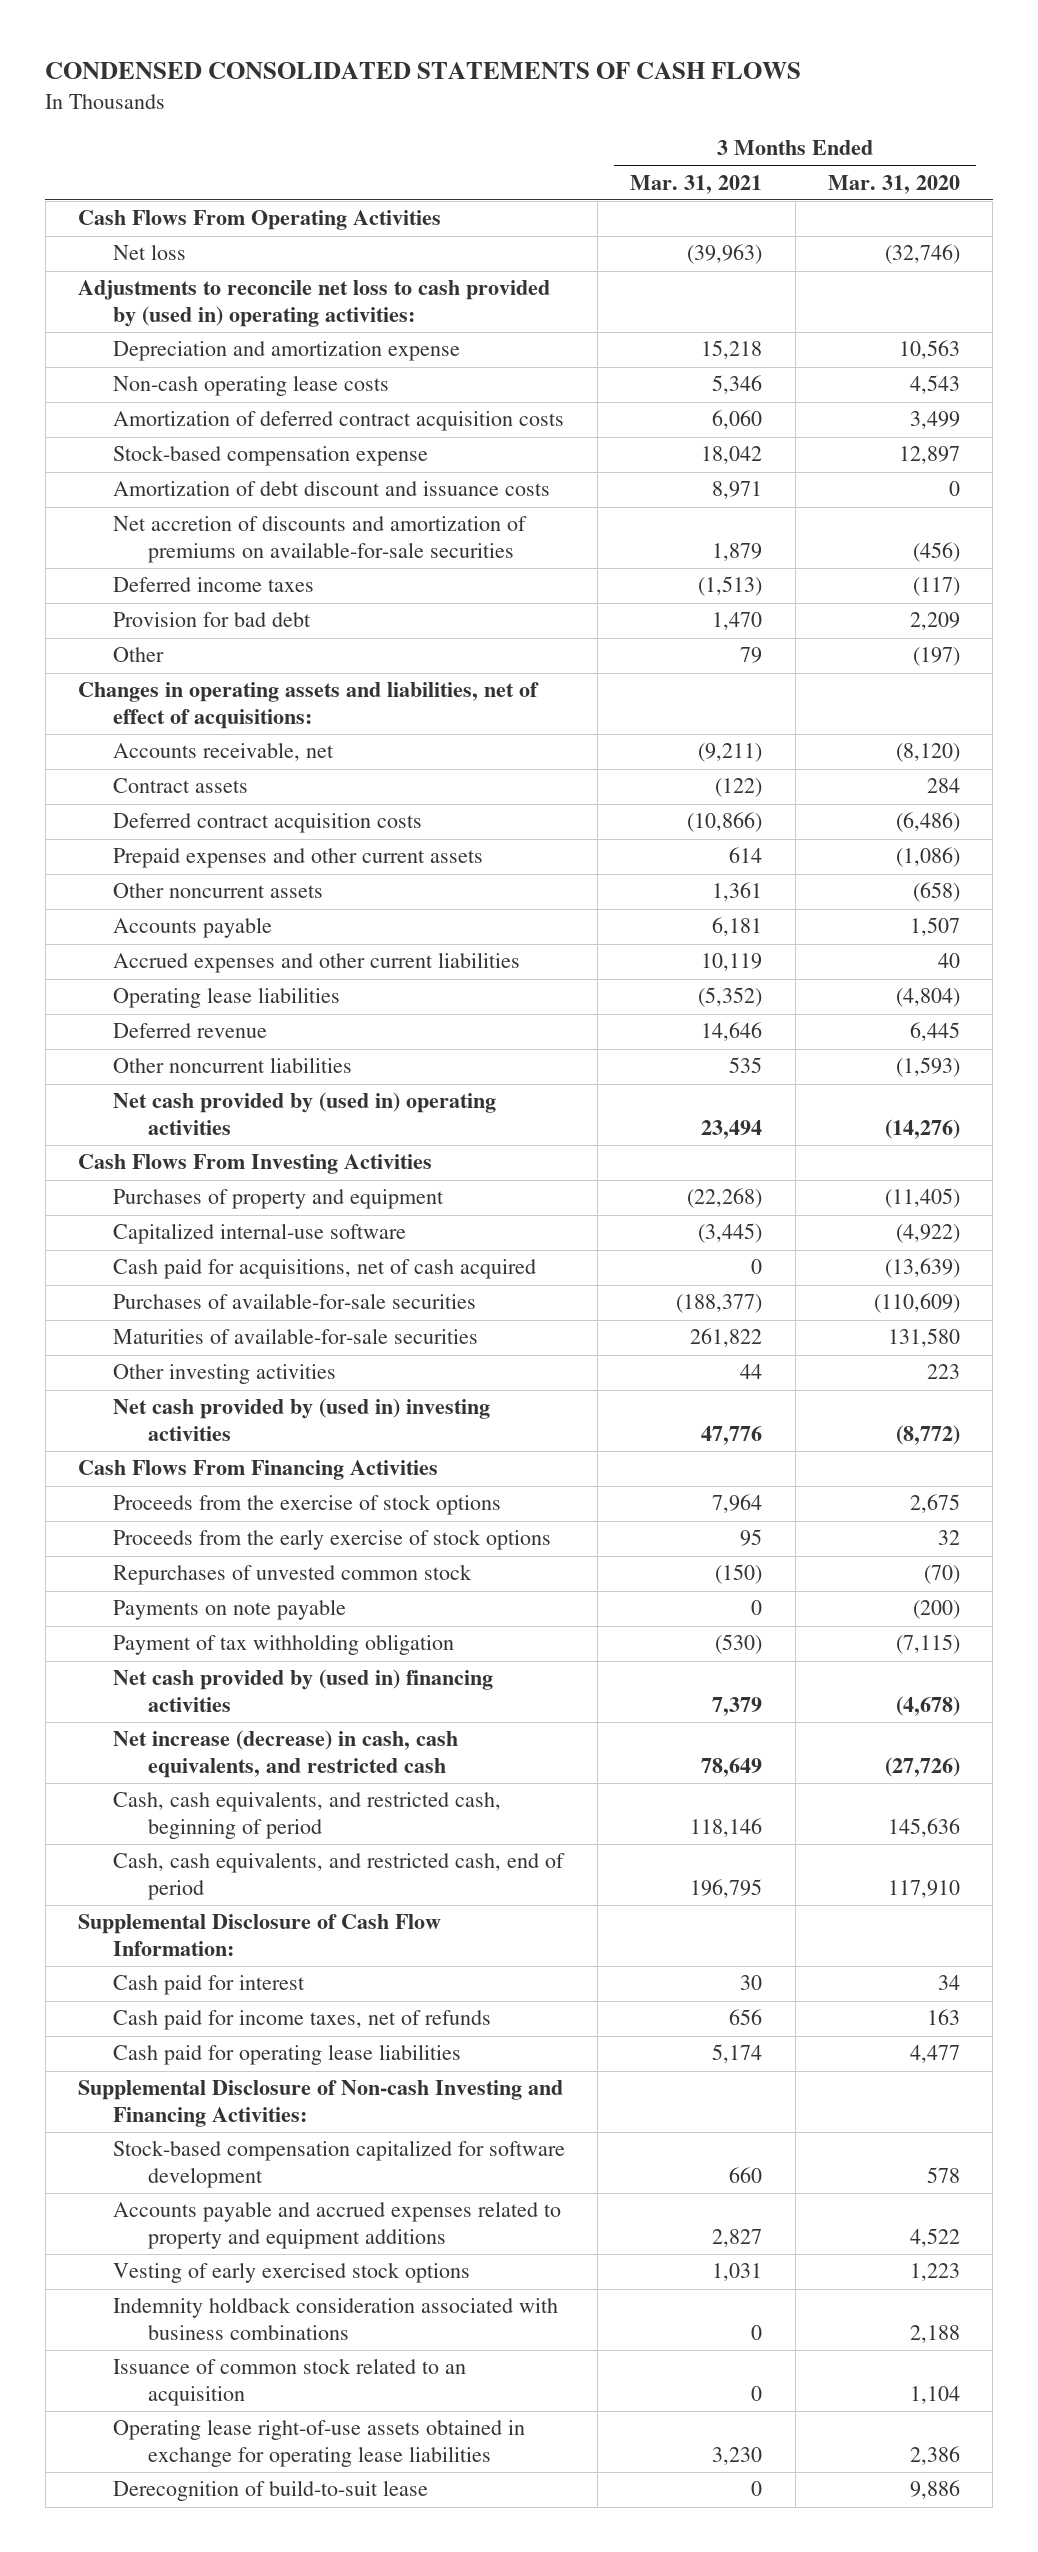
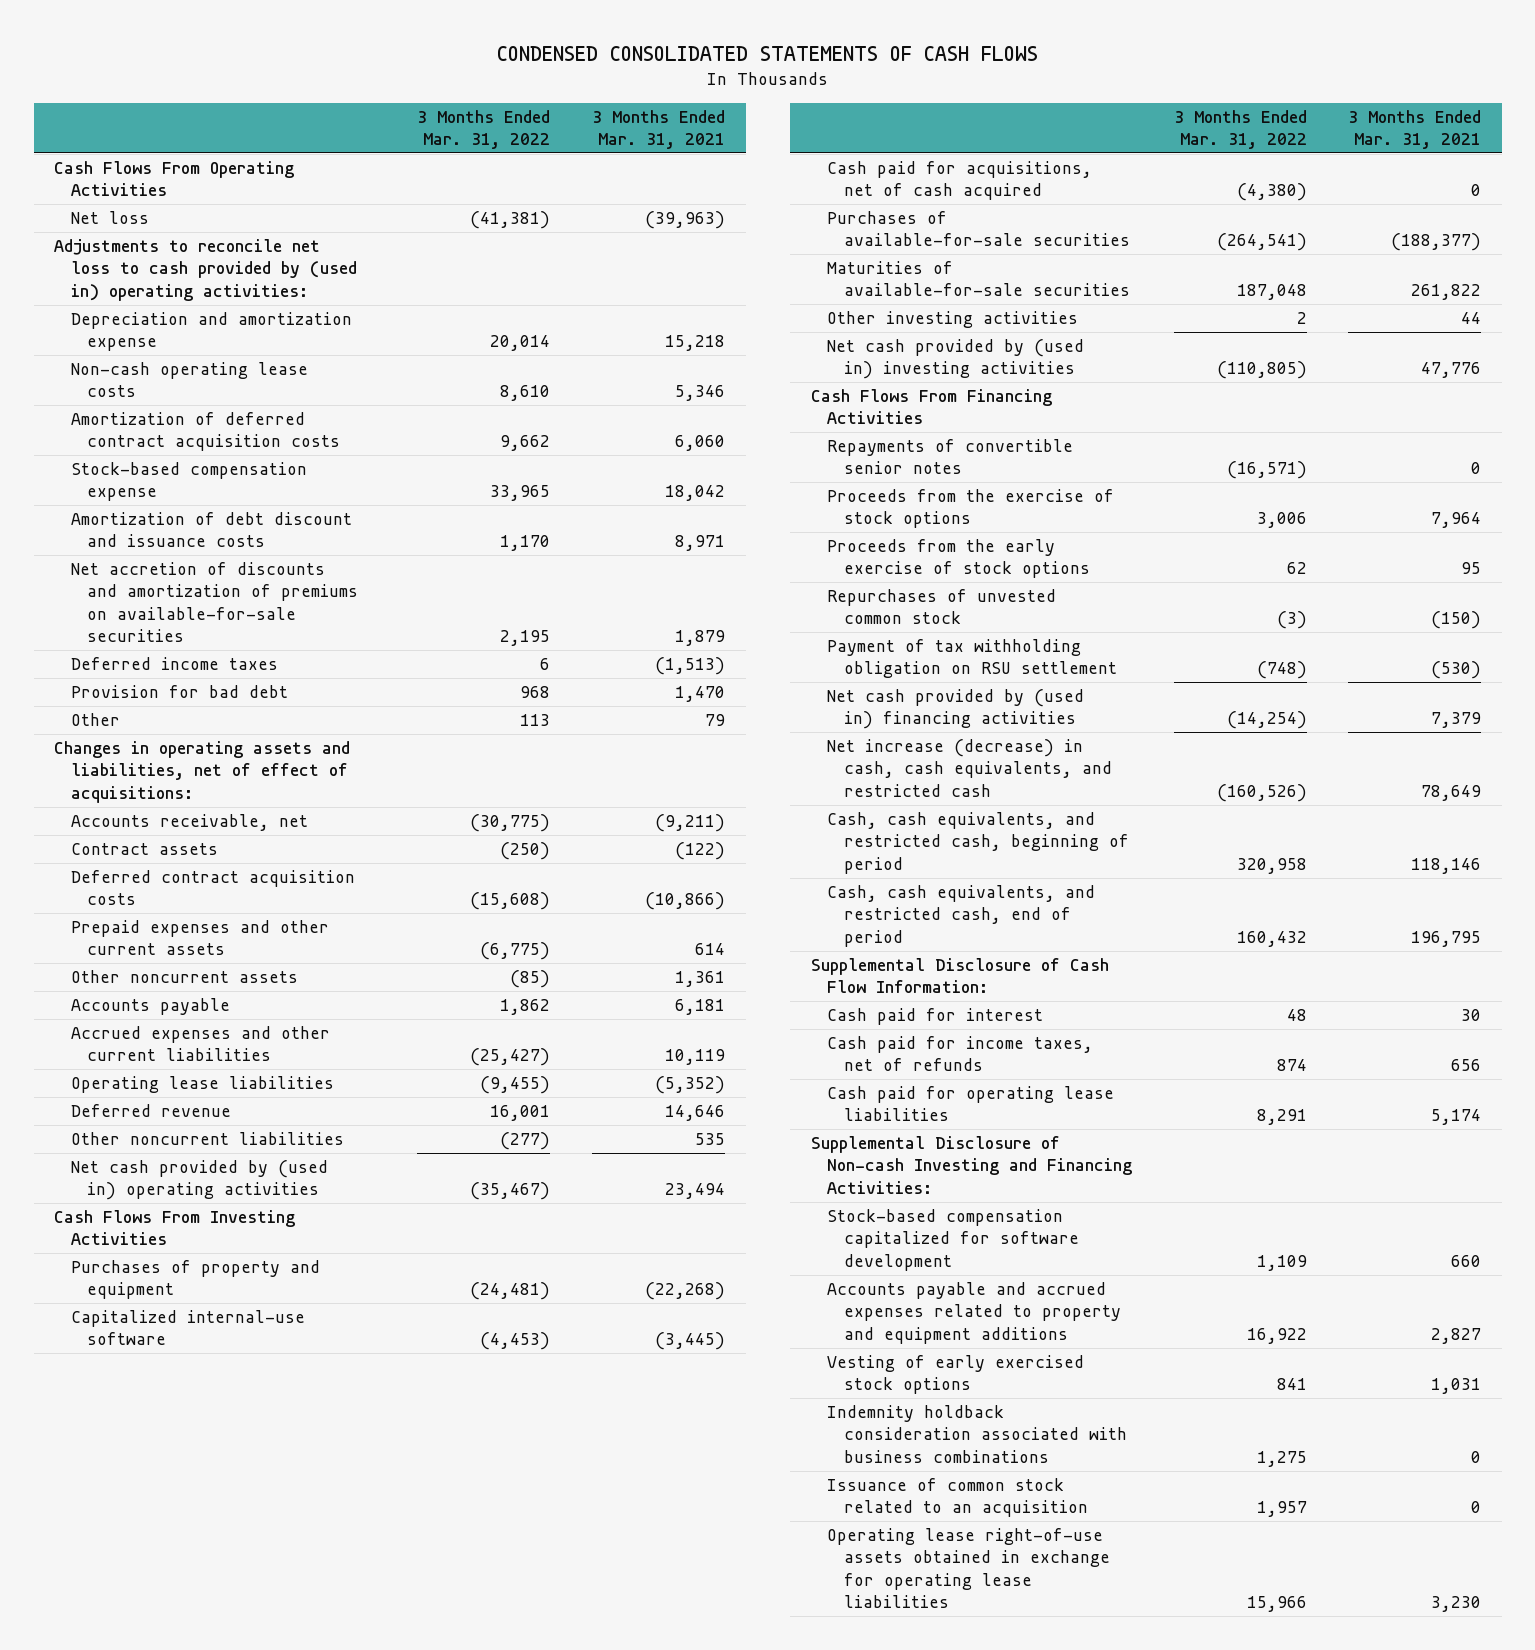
- | 3 Months Ended Mar. 31, 2021 | 3 Months Ended Mar. 31, 2020
+ | 3 Months Ended Mar. 31, 2022 | 3 Months Ended Mar. 31, 2021
+ Repayments of convertible senior notes | (16,571) | 0
- Payments on note payable | 0 | (200)
- Payment of tax withholding obligation | (530) | (7,115)
+ Payment of tax withholding obligation on RSU settlement | (748) | (530)
- Derecognition of build-to-suit lease | 0 | 9,886

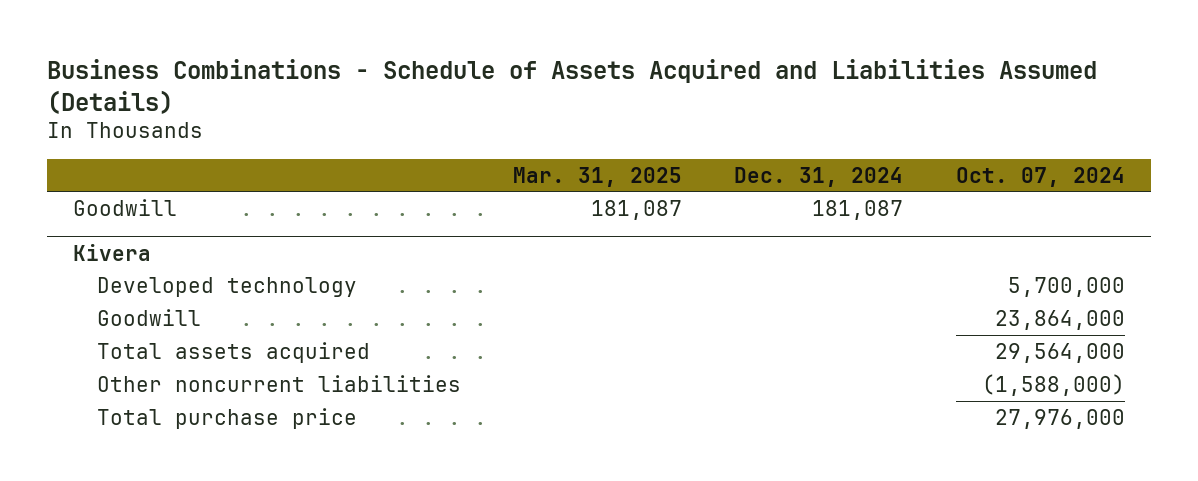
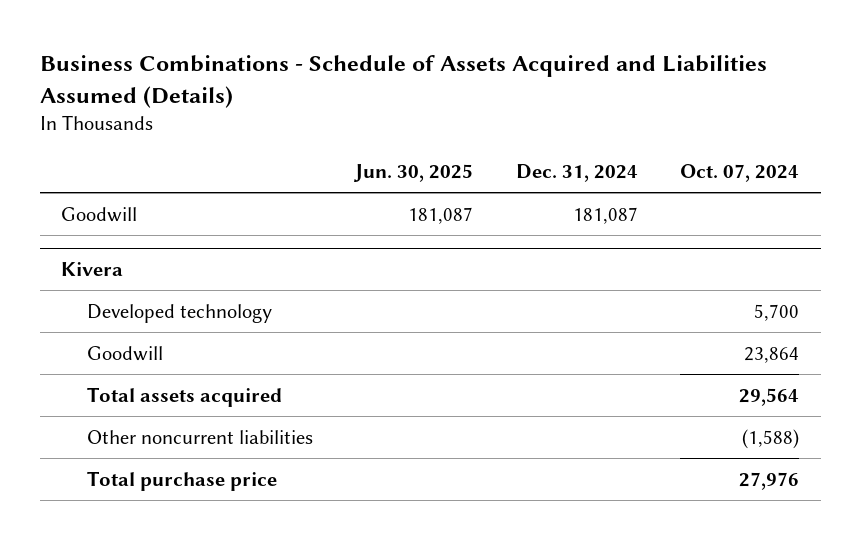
- | Mar. 31, 2025 | Dec. 31, 2024 | Oct. 07, 2024
+ | Jun. 30, 2025 | Dec. 31, 2024 | Oct. 07, 2024
@ Kivera
- Developed technology | | | 5,700,000
- Goodwill | | | 23,864,000
- Total assets acquired | | | 29,564,000
- Other noncurrent liabilities | | | (1,588,000)
- Total purchase price | | | 27,976,000
+ Developed technology | | | 5,700
+ Goodwill | | | 23,864
+ Total assets acquired | | | 29,564
+ Other noncurrent liabilities | | | (1,588)
+ Total purchase price | | | 27,976

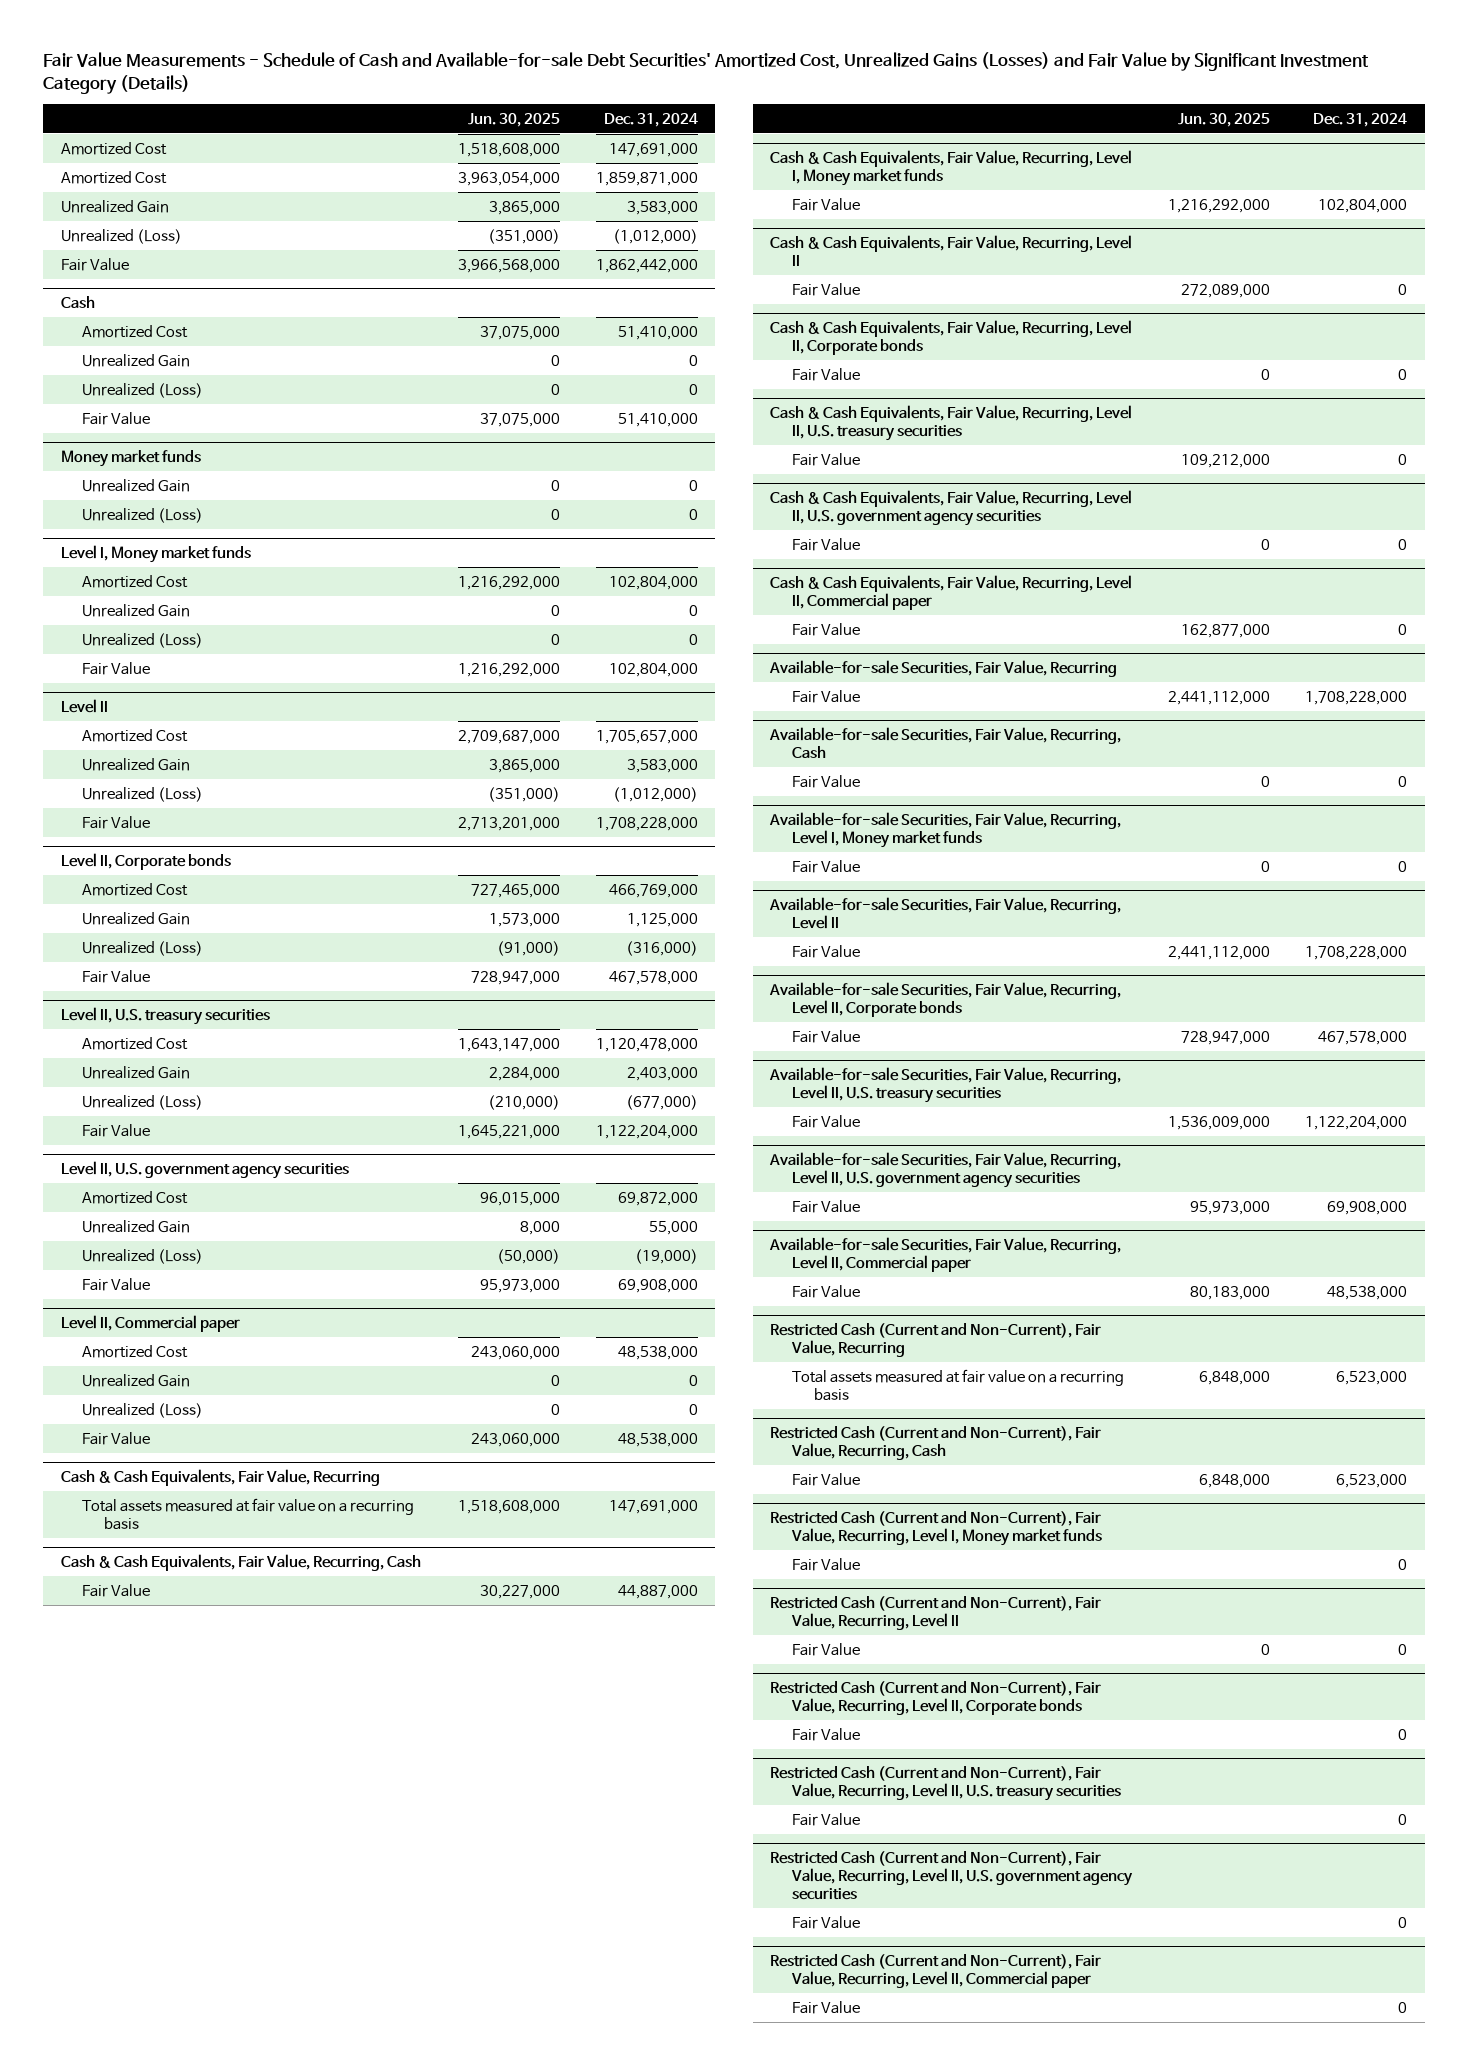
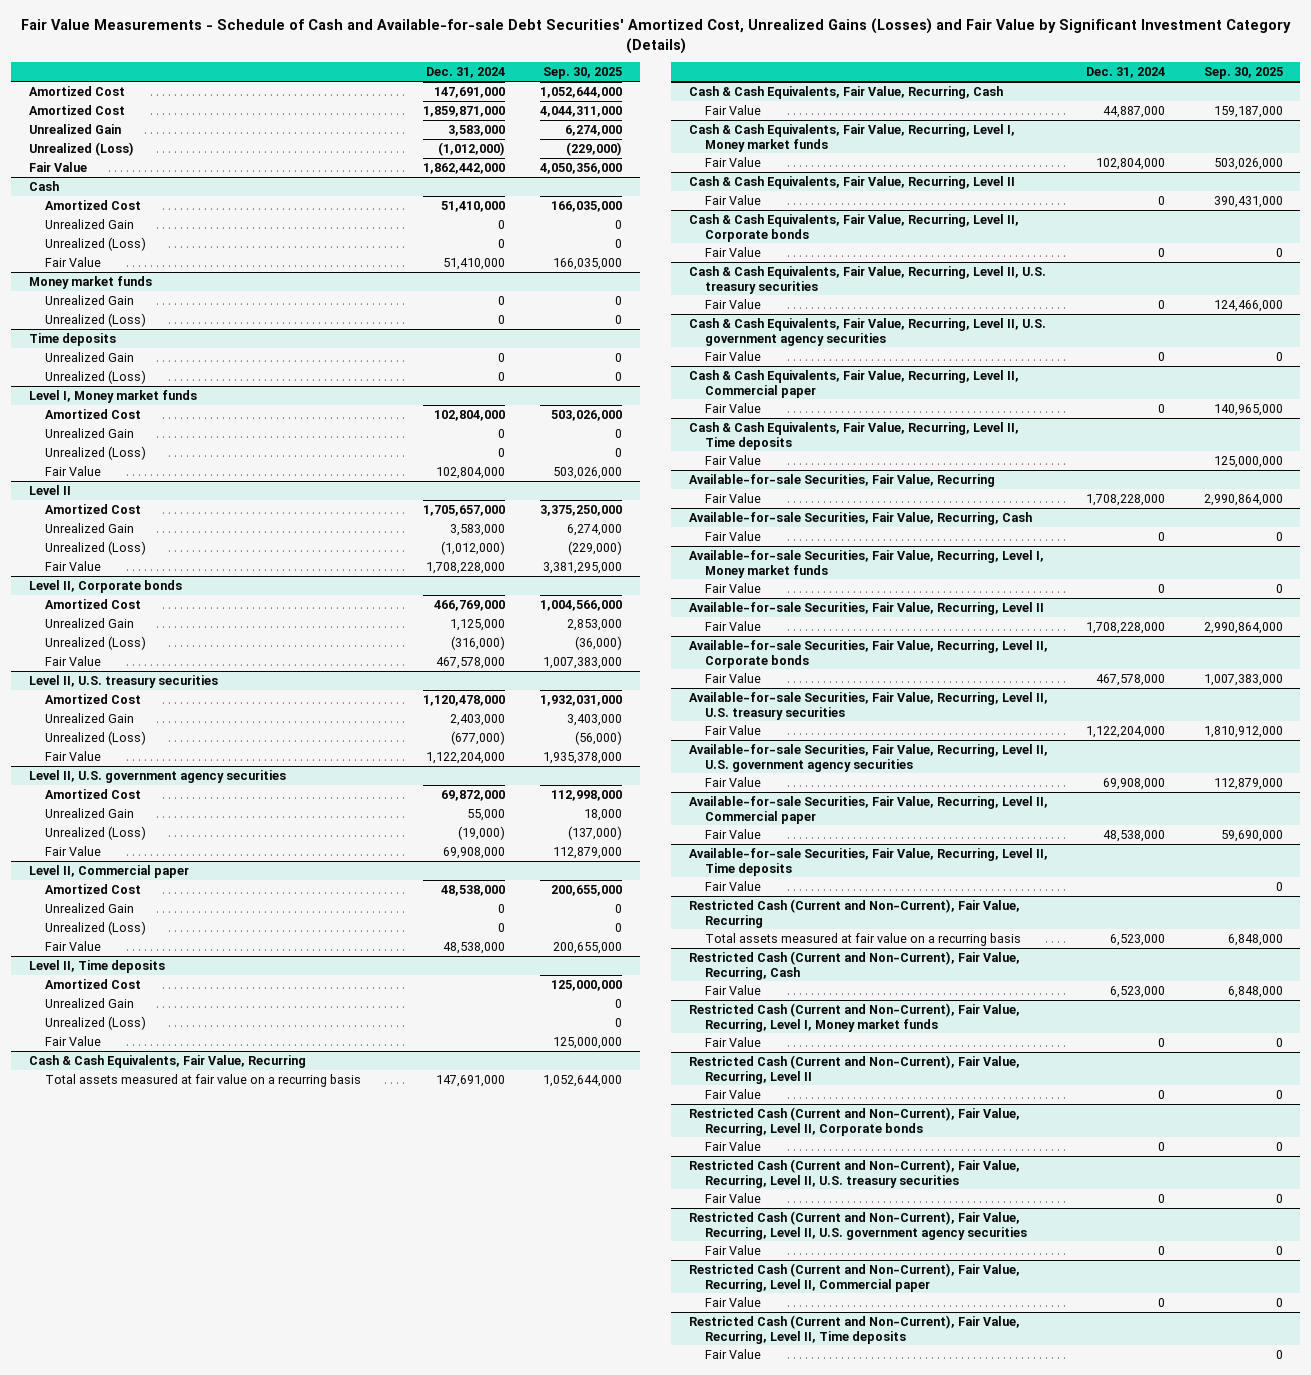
- | Jun. 30, 2025 | Dec. 31, 2024
+ | Dec. 31, 2024 | Sep. 30, 2025
+ Time deposits
+ Unrealized Gain | 0 | 0
+ Unrealized (Loss) | 0 | 0
+ Level II, Time deposits
+ Amortized Cost | | 125,000,000
+ Unrealized Gain | | 0
+ Unrealized (Loss) | | 0
+ Fair Value | | 125,000,000
+ Cash & Cash Equivalents, Fair Value, Recurring, Level II, Time deposits
+ Fair Value | | 125,000,000
+ Available-for-sale Securities, Fair Value, Recurring, Level II, Time deposits
+ Fair Value | | 0
+ Restricted Cash (Current and Non-Current), Fair Value, Recurring, Level II, Time deposits
+ Fair Value | | 0

